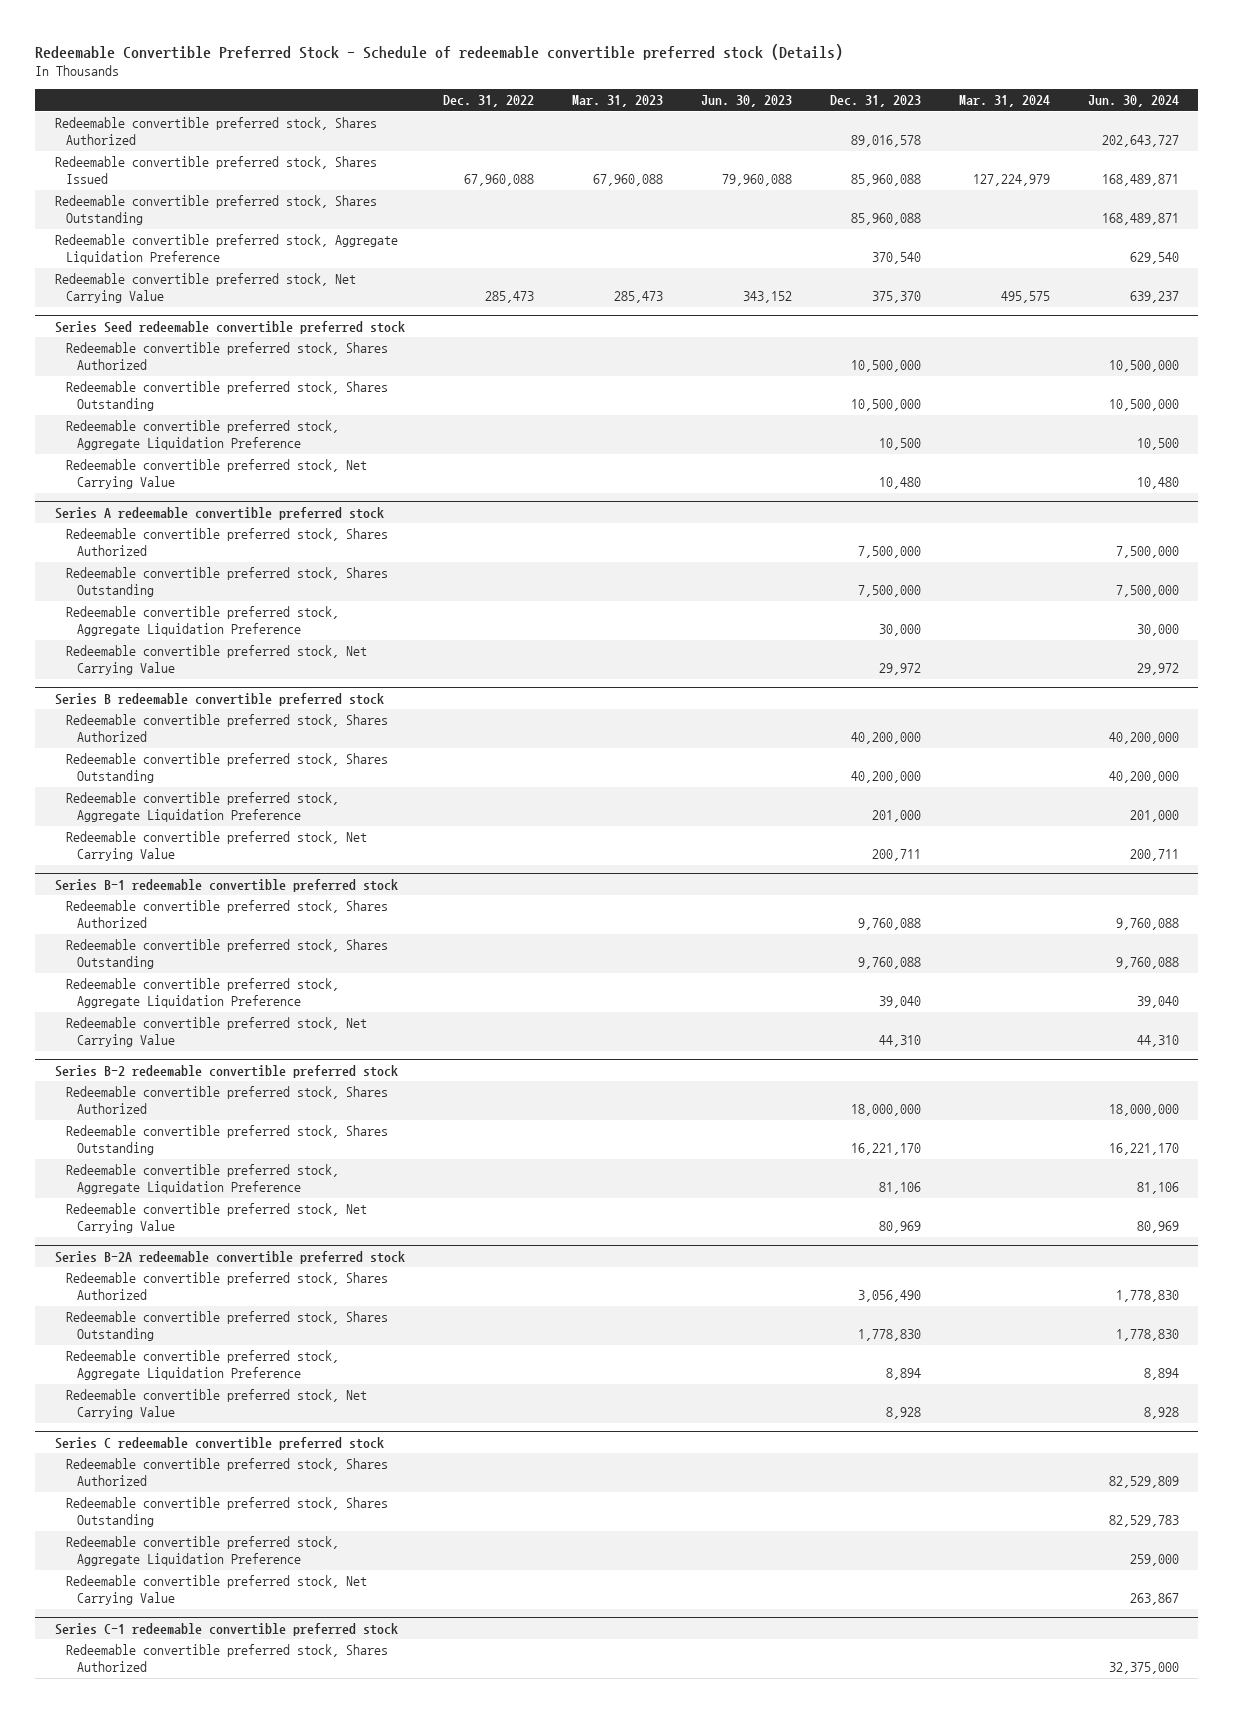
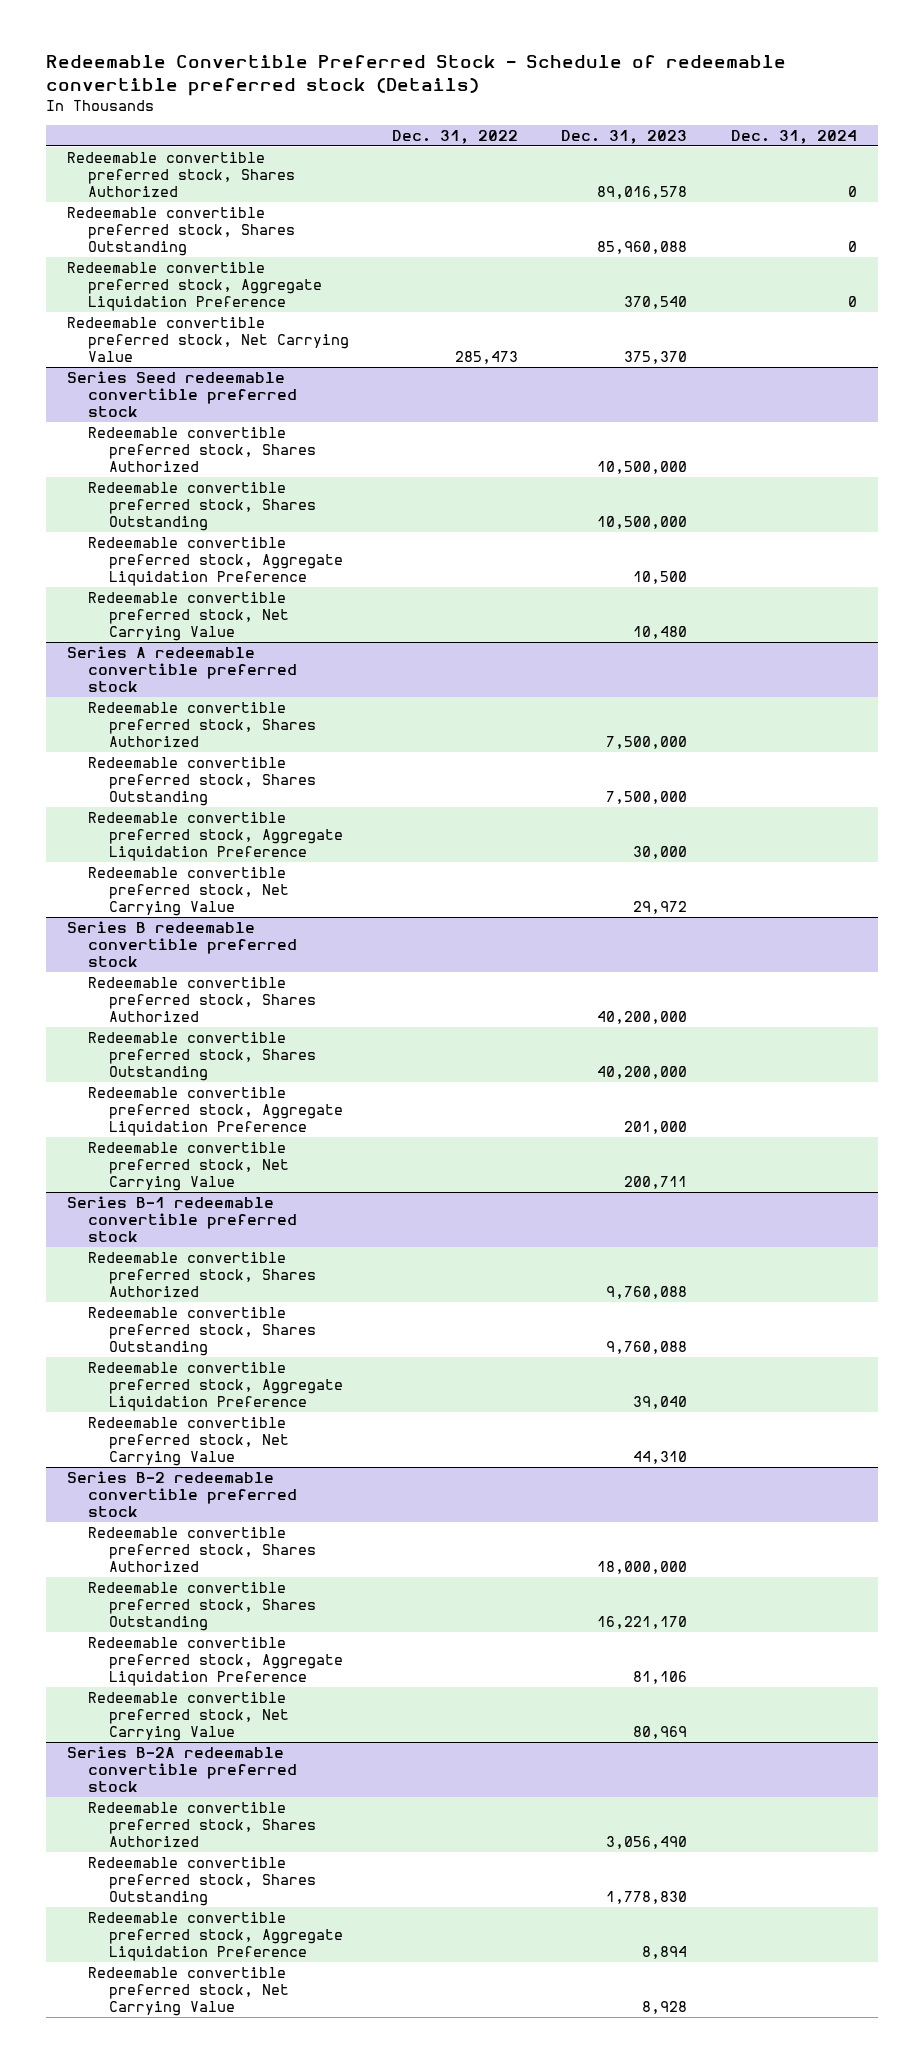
- | Dec. 31, 2022 | Mar. 31, 2023 | Jun. 30, 2023 | Dec. 31, 2023 | Mar. 31, 2024 | Jun. 30, 2024
+ | Dec. 31, 2022 | Dec. 31, 2023 | Dec. 31, 2024
- Redeemable convertible preferred stock, Shares Issued | 67,960,088 | 67,960,088 | 79,960,088 | 85,960,088 | 127,224,979 | 168,489,871
- Series C redeemable convertible preferred stock
- Redeemable convertible preferred stock, Shares Authorized | | | | | | 82,529,809
- Redeemable convertible preferred stock, Shares Outstanding | | | | | | 82,529,783
- Redeemable convertible preferred stock, Aggregate Liquidation Preference | | | | | | 259,000
- Redeemable convertible preferred stock, Net Carrying Value | | | | | | 263,867
- Series C-1 redeemable convertible preferred stock
- Redeemable convertible preferred stock, Shares Authorized | | | | | | 32,375,000

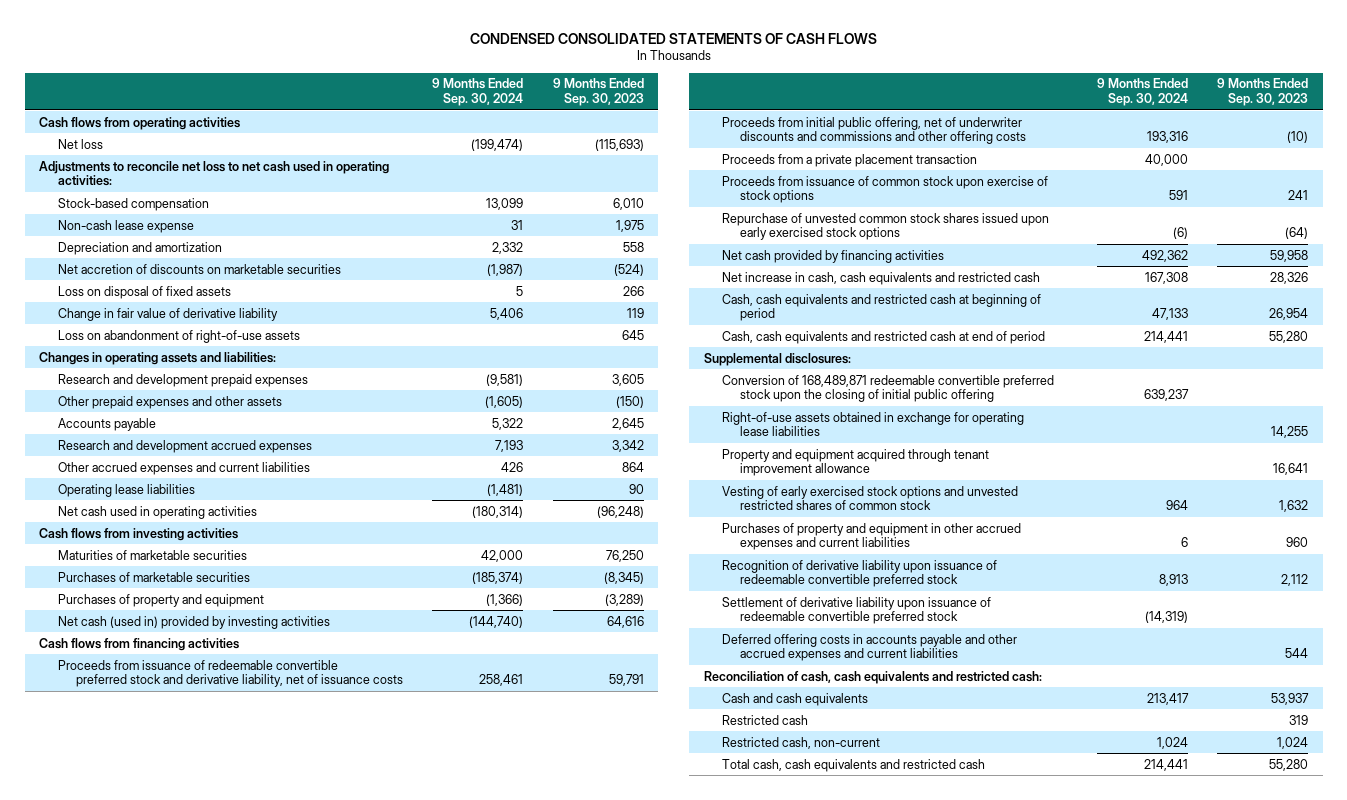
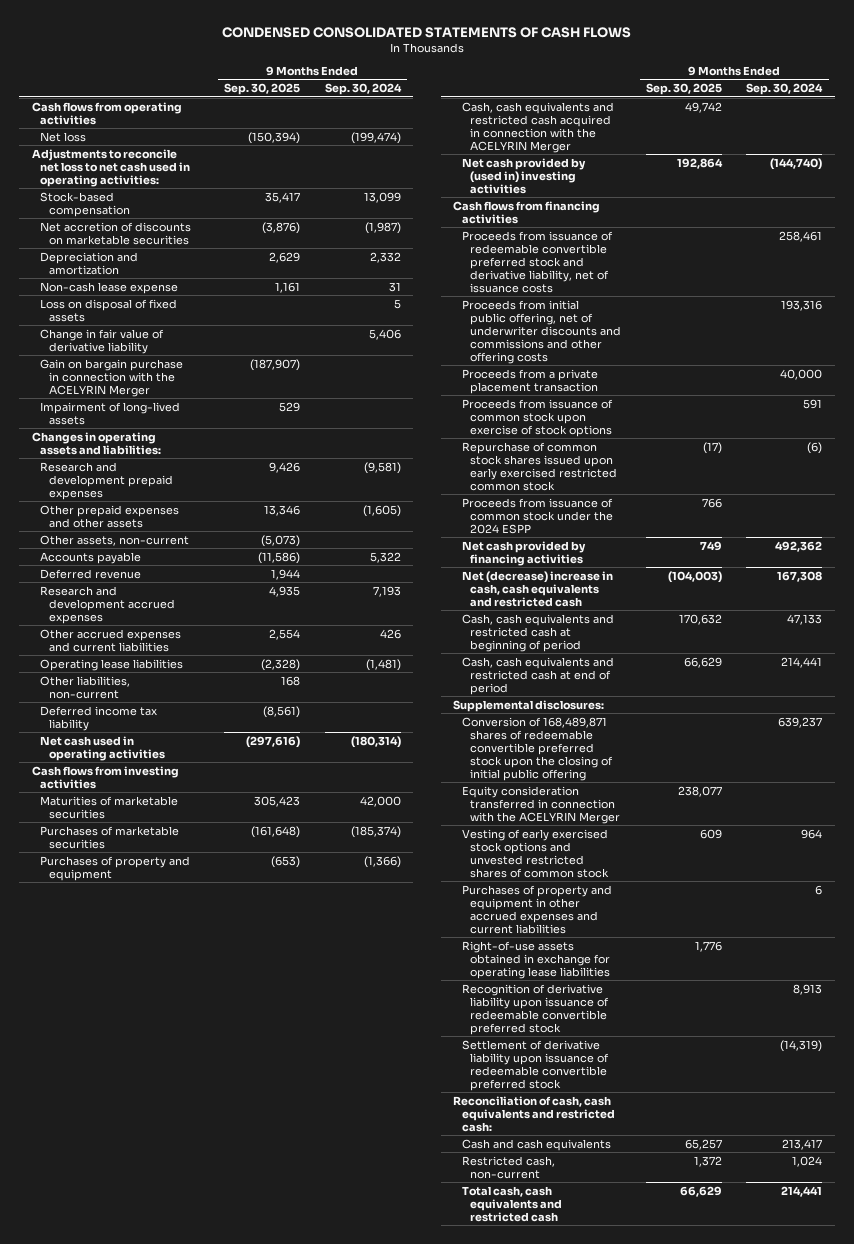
- | 9 Months Ended Sep. 30, 2024 | 9 Months Ended Sep. 30, 2023
+ | 9 Months Ended Sep. 30, 2025 | 9 Months Ended Sep. 30, 2024
moved down: Depreciation and amortization | 2,629 | 2,332
moved down: Non-cash lease expense | 1,161 | 31
- Loss on abandonment of right-of-use assets | | 645
+ Gain on bargain purchase in connection with the ACELYRIN Merger | (187,907) |
+ Impairment of long-lived assets | 529 |
+ Other assets, non-current | (5,073) |
+ Deferred revenue | 1,944 |
+ Other liabilities, non-current | 168 |
+ Deferred income tax liability | (8,561) |
- Net cash (used in) provided by investing activities | (144,740) | 64,616
+ Cash, cash equivalents and restricted cash acquired in connection with the ACELYRIN Merger | 49,742 |
+ Net cash provided by (used in) investing activities | 192,864 | (144,740)
- Repurchase of unvested common stock shares issued upon early exercised stock options | (6) | (64)
+ Repurchase of common stock shares issued upon early exercised restricted common stock | (17) | (6)
+ Proceeds from issuance of common stock under the 2024 ESPP | 766 |
- Net increase in cash, cash equivalents and restricted cash | 167,308 | 28,326
+ Net (decrease) increase in cash, cash equivalents and restricted cash | (104,003) | 167,308
- Conversion of 168,489,871 redeemable convertible preferred stock upon the closing of initial public offering | 639,237 |
- Property and equipment acquired through tenant improvement allowance | | 16,641
+ Conversion of 168,489,871 shares of redeemable convertible preferred stock upon the closing of initial public offering | | 639,237
+ Equity consideration transferred in connection with the ACELYRIN Merger | 238,077 |
moved down: Right-of-use assets obtained in exchange for operating lease liabilities | 1,776 |
- Deferred offering costs in accounts payable and other accrued expenses and current liabilities | | 544
- Restricted cash | | 319

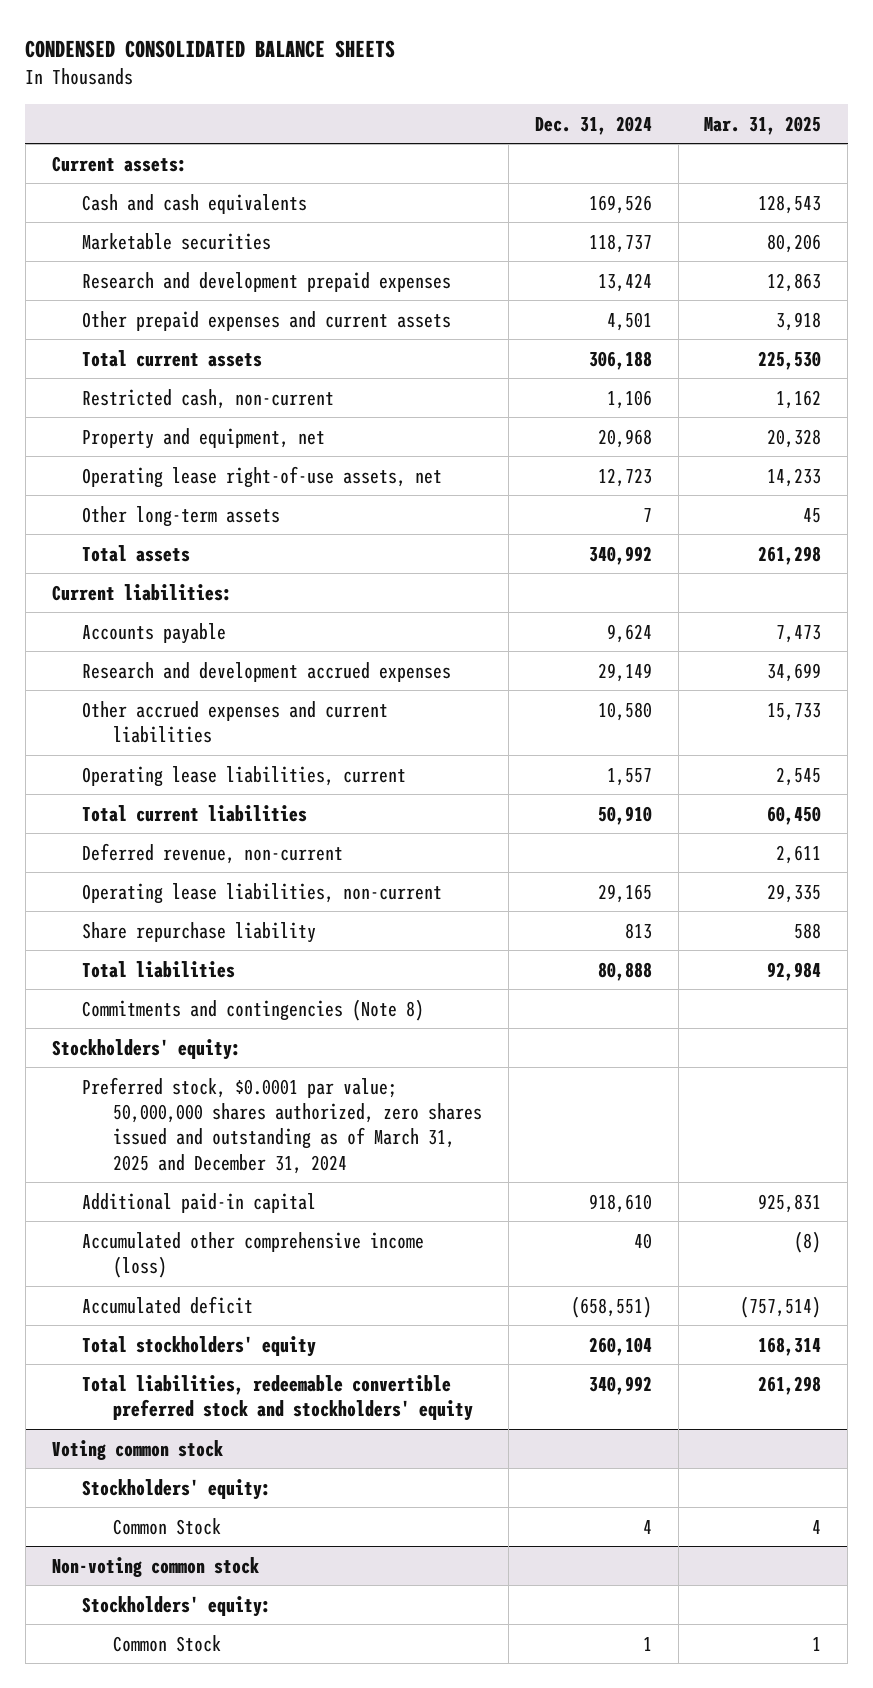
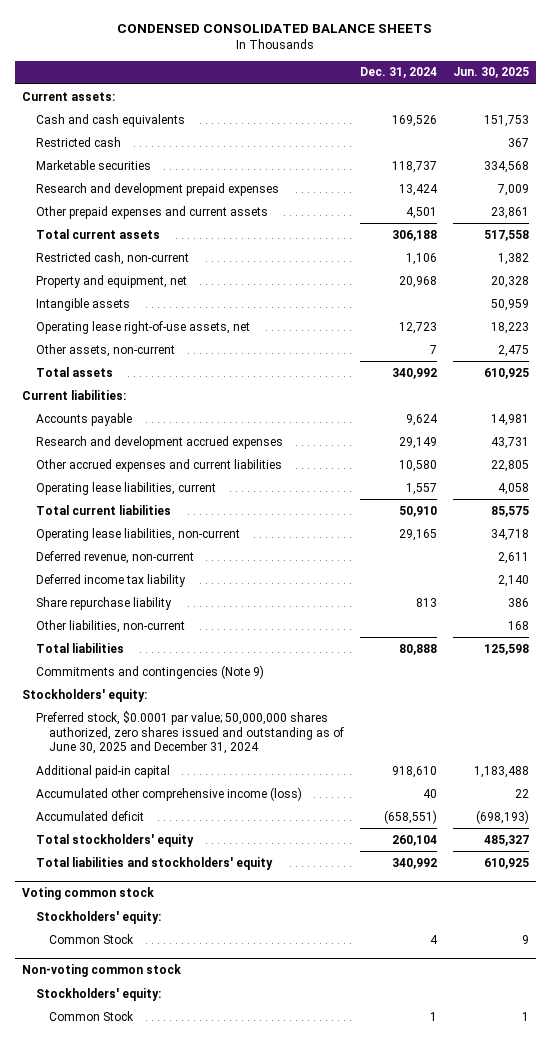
- | Dec. 31, 2024 | Mar. 31, 2025
+ | Dec. 31, 2024 | Jun. 30, 2025
+ Restricted cash | | 367
+ Intangible assets | | 50,959
- Other long-term assets | 7 | 45
+ Other assets, non-current | 7 | 2,475
moved down: Deferred revenue, non-current | | 2,611
+ Deferred income tax liability | | 2,140
+ Other liabilities, non-current | | 168
- Commitments and contingencies (Note 8)
+ Commitments and contingencies (Note 9)
- Preferred stock, $0.0001 par value; 50,000,000 shares authorized, zero shares issued and outstanding as of March 31, 2025 and December 31, 2024
+ Preferred stock, $0.0001 par value; 50,000,000 shares authorized, zero shares issued and outstanding as of June 30, 2025 and December 31, 2024
- Total liabilities, redeemable convertible preferred stock and stockholders' equity | 340,992 | 261,298
+ Total liabilities and stockholders' equity | 340,992 | 610,925

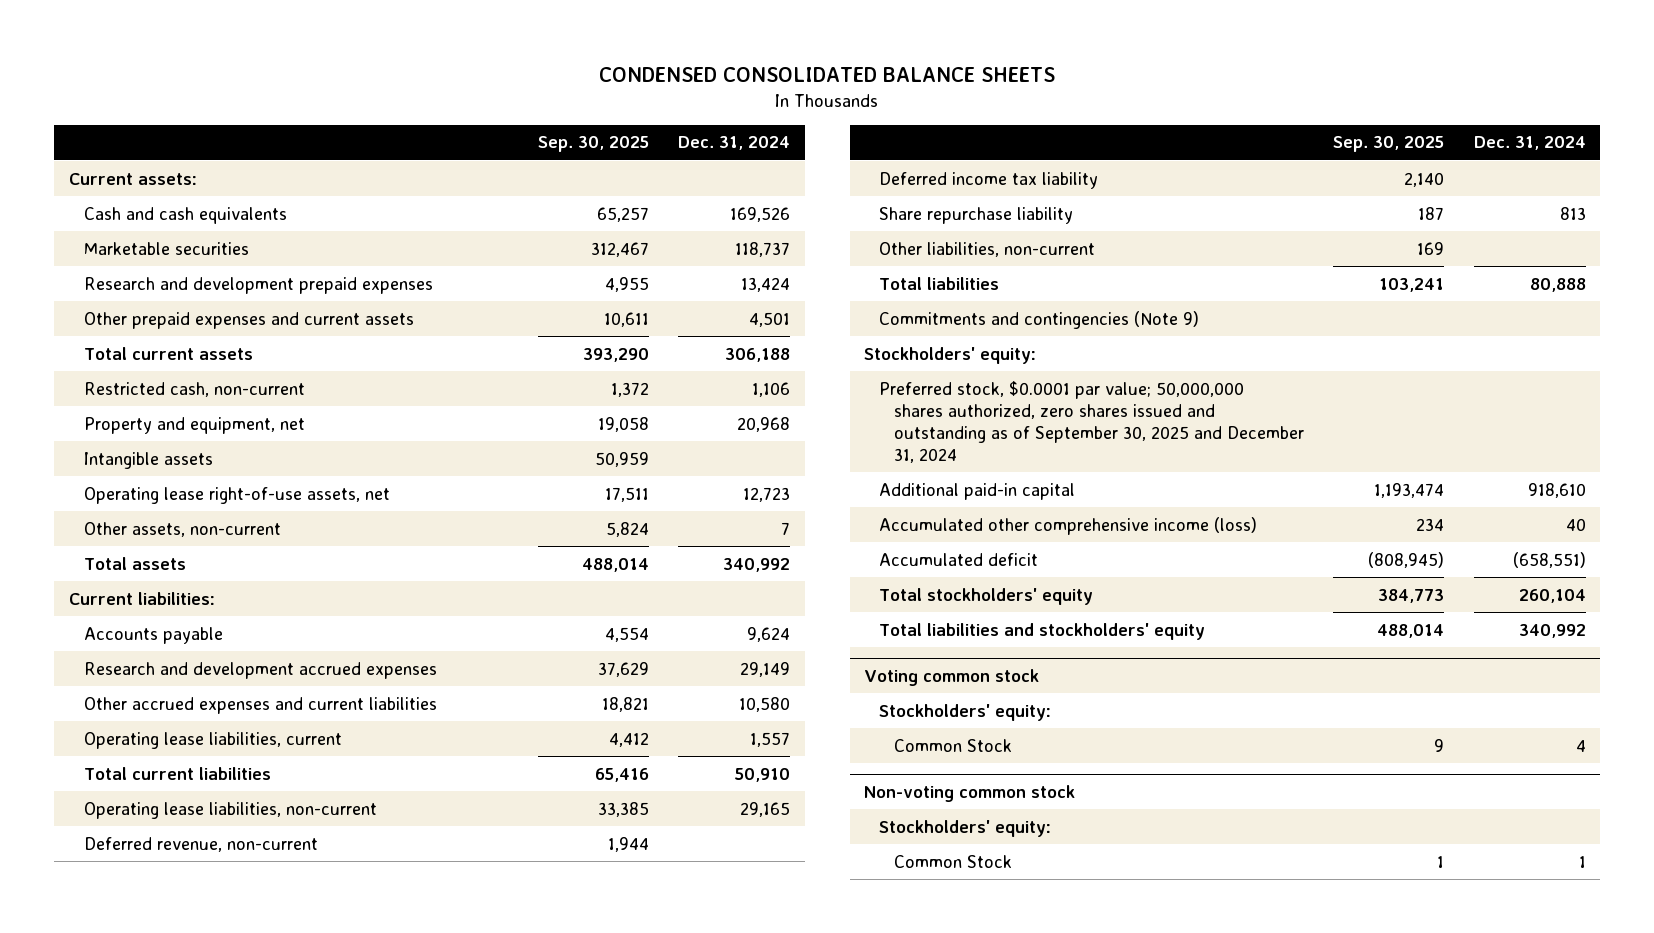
- | Dec. 31, 2024 | Jun. 30, 2025
+ | Sep. 30, 2025 | Dec. 31, 2024
- Restricted cash | | 367
- Preferred stock, $0.0001 par value; 50,000,000 shares authorized, zero shares issued and outstanding as of June 30, 2025 and December 31, 2024
+ Preferred stock, $0.0001 par value; 50,000,000 shares authorized, zero shares issued and outstanding as of September 30, 2025 and December 31, 2024

